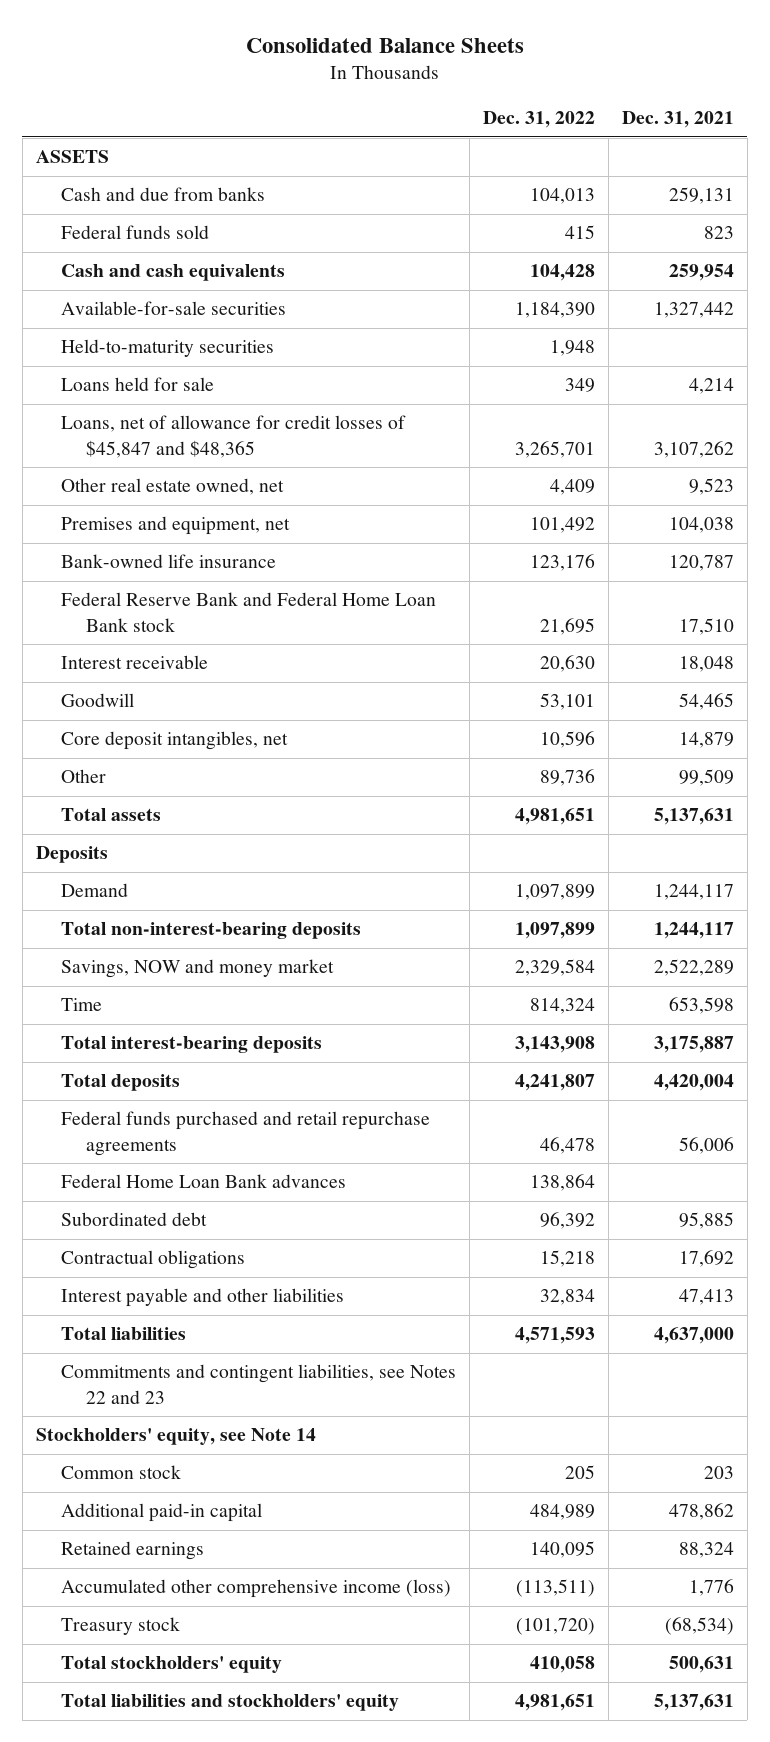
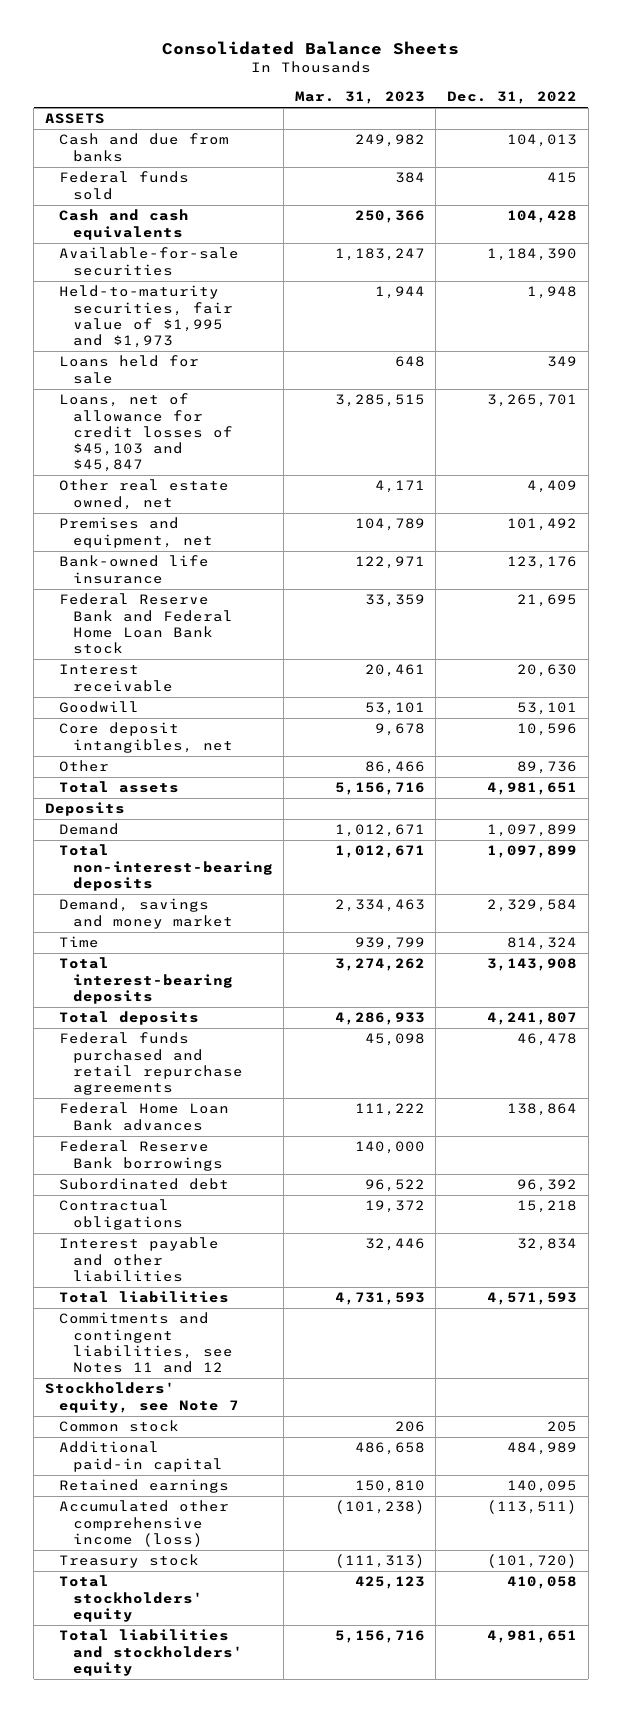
- | Dec. 31, 2022 | Dec. 31, 2021
+ | Mar. 31, 2023 | Dec. 31, 2022
- Held-to-maturity securities | 1,948 |
+ Held-to-maturity securities, fair value of $1,995 and $1,973 | 1,944 | 1,948
- Loans, net of allowance for credit losses of $45,847 and $48,365 | 3,265,701 | 3,107,262
+ Loans, net of allowance for credit losses of $45,103 and $45,847 | 3,285,515 | 3,265,701
- Savings, NOW and money market | 2,329,584 | 2,522,289
+ Demand, savings and money market | 2,334,463 | 2,329,584
+ Federal Reserve Bank borrowings | 140,000 |
- Commitments and contingent liabilities, see Notes 22 and 23
- Stockholders' equity, see Note 14
+ Commitments and contingent liabilities, see Notes 11 and 12
+ Stockholders' equity, see Note 7

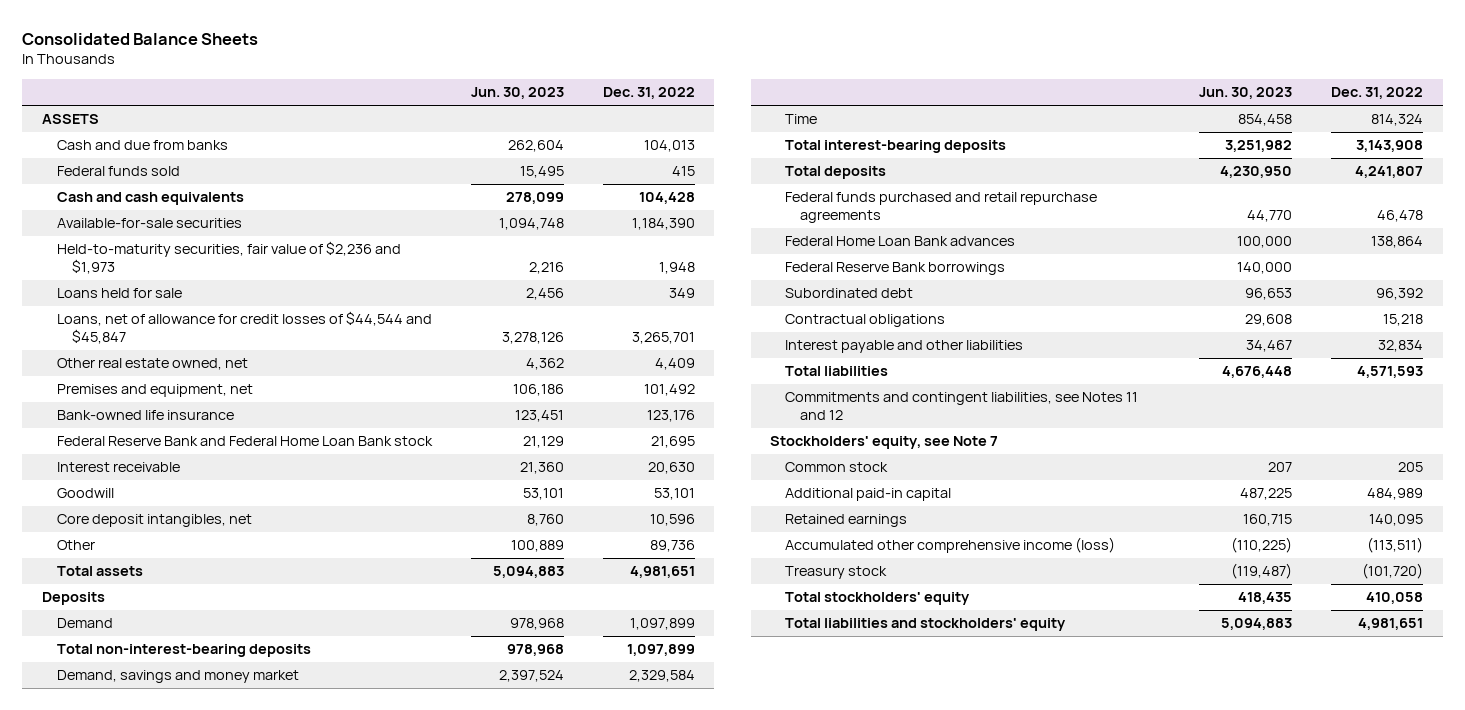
- | Mar. 31, 2023 | Dec. 31, 2022
+ | Jun. 30, 2023 | Dec. 31, 2022
- Held-to-maturity securities, fair value of $1,995 and $1,973 | 1,944 | 1,948
+ Held-to-maturity securities, fair value of $2,236 and $1,973 | 2,216 | 1,948
- Loans, net of allowance for credit losses of $45,103 and $45,847 | 3,285,515 | 3,265,701
+ Loans, net of allowance for credit losses of $44,544 and $45,847 | 3,278,126 | 3,265,701

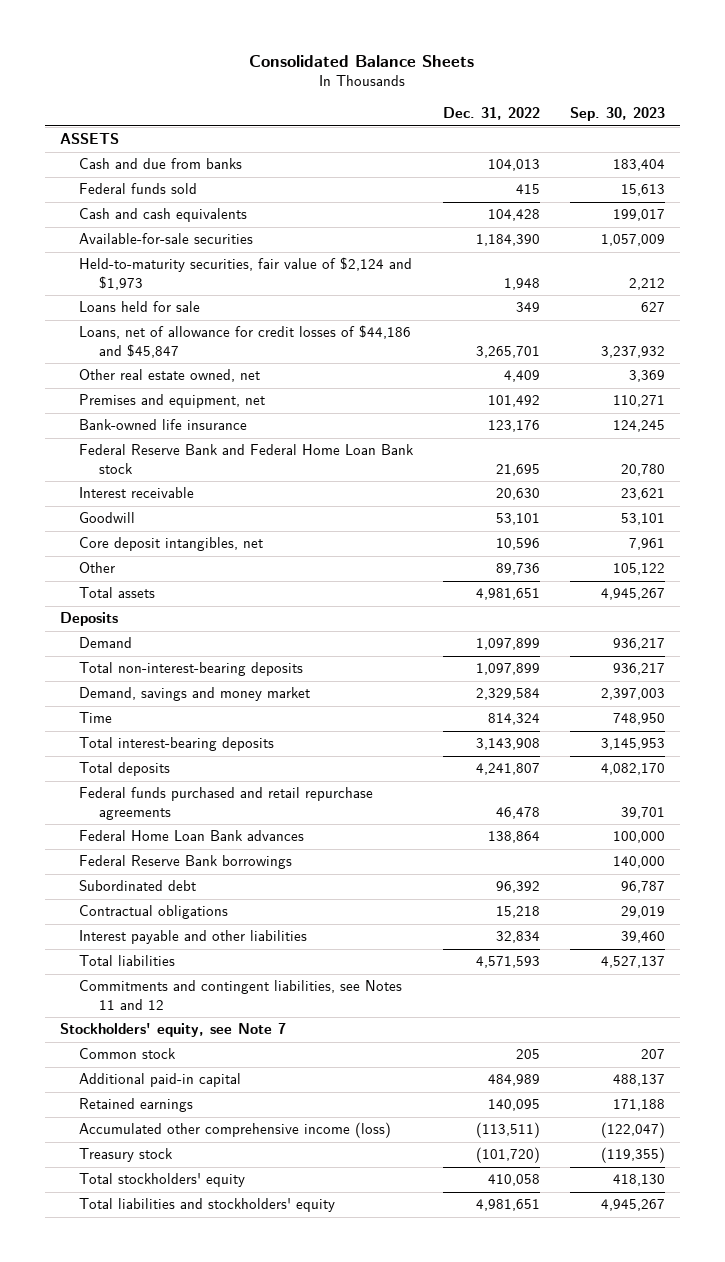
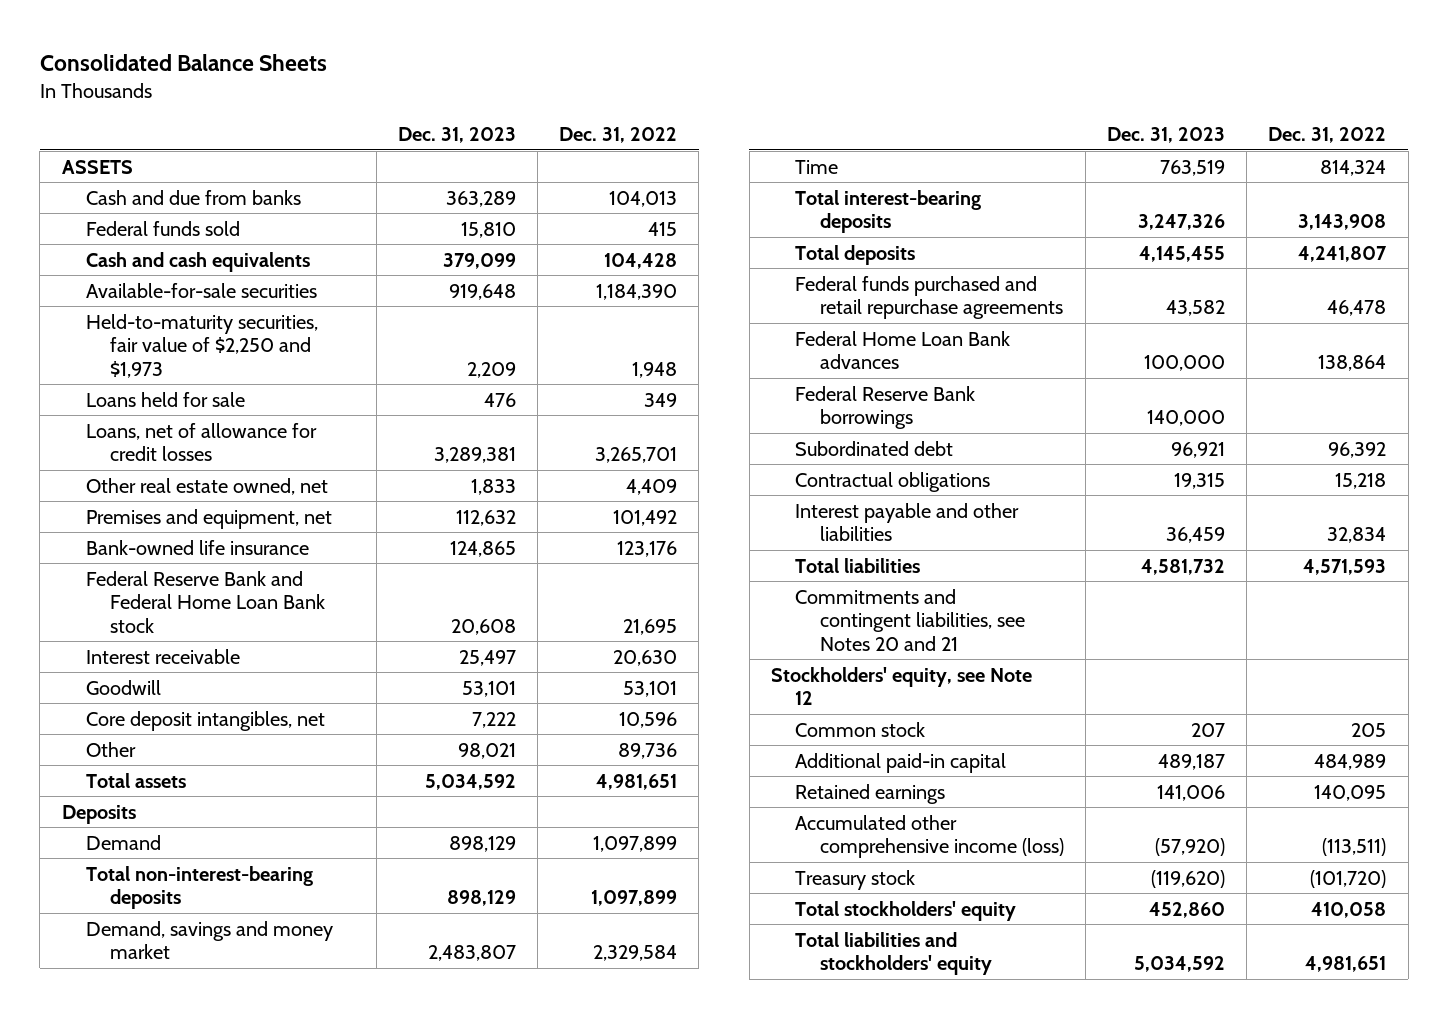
- | Dec. 31, 2022 | Sep. 30, 2023
+ | Dec. 31, 2023 | Dec. 31, 2022
- Held-to-maturity securities, fair value of $2,124 and $1,973 | 1,948 | 2,212
+ Held-to-maturity securities, fair value of $2,250 and $1,973 | 2,209 | 1,948
- Loans, net of allowance for credit losses of $44,186 and $45,847 | 3,265,701 | 3,237,932
+ Loans, net of allowance for credit losses | 3,289,381 | 3,265,701
- Commitments and contingent liabilities, see Notes 11 and 12
- Stockholders' equity, see Note 7
+ Commitments and contingent liabilities, see Notes 20 and 21
+ Stockholders' equity, see Note 12

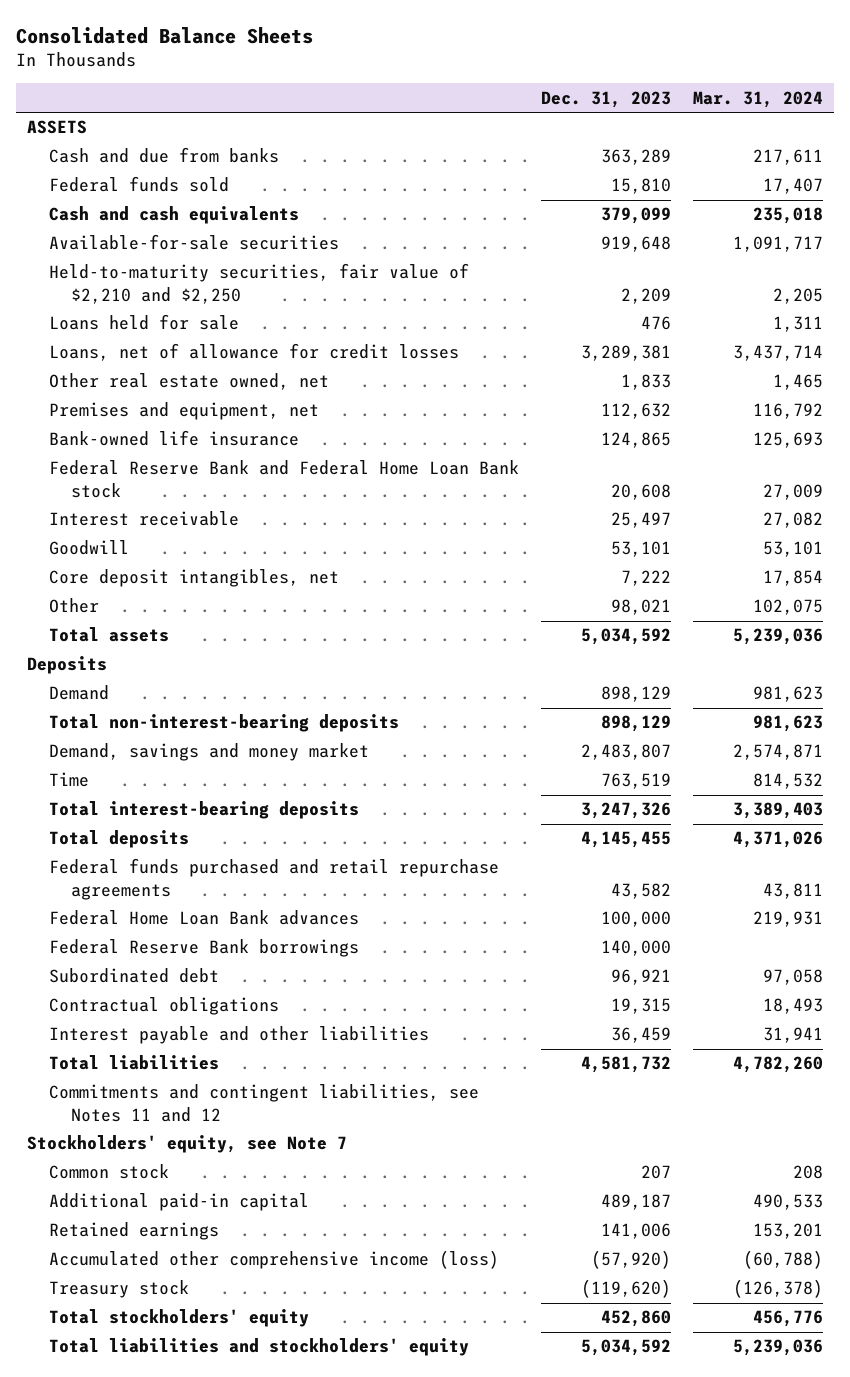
- | Dec. 31, 2023 | Dec. 31, 2022
+ | Dec. 31, 2023 | Mar. 31, 2024
- Held-to-maturity securities, fair value of $2,250 and $1,973 | 2,209 | 1,948
+ Held-to-maturity securities, fair value of $2,210 and $2,250 | 2,209 | 2,205
- Commitments and contingent liabilities, see Notes 20 and 21
- Stockholders' equity, see Note 12
+ Commitments and contingent liabilities, see Notes 11 and 12
+ Stockholders' equity, see Note 7

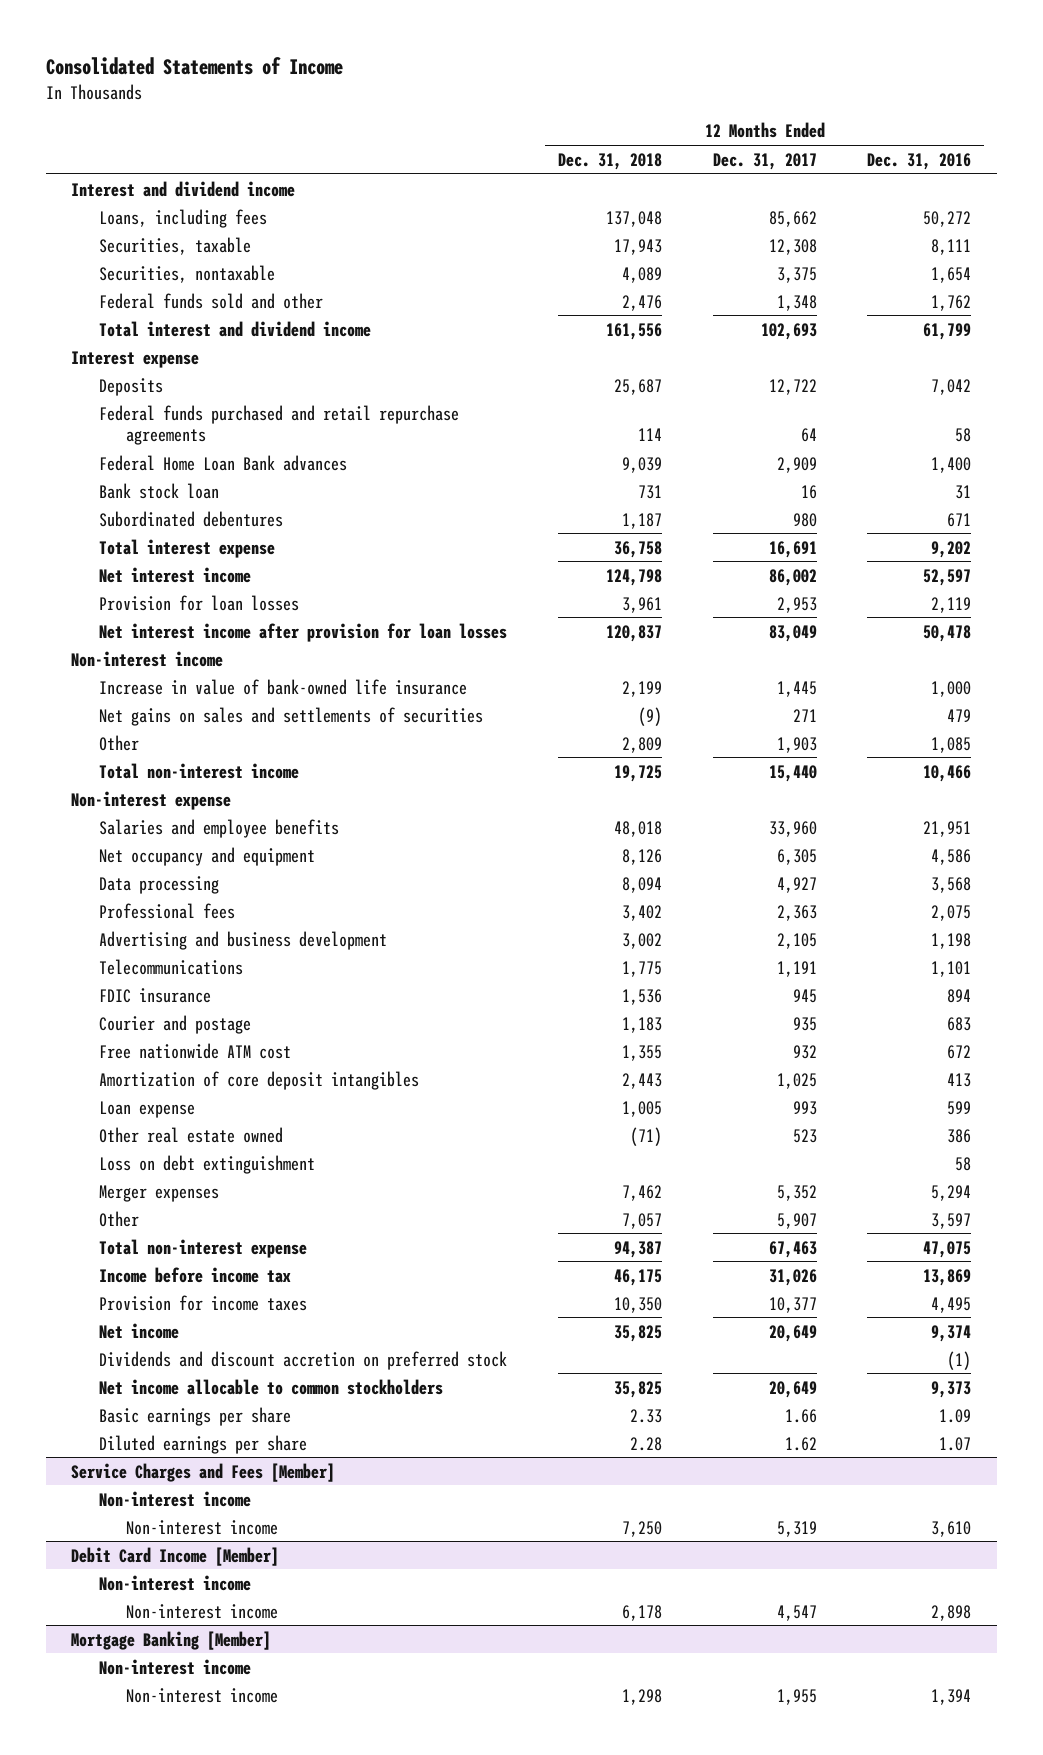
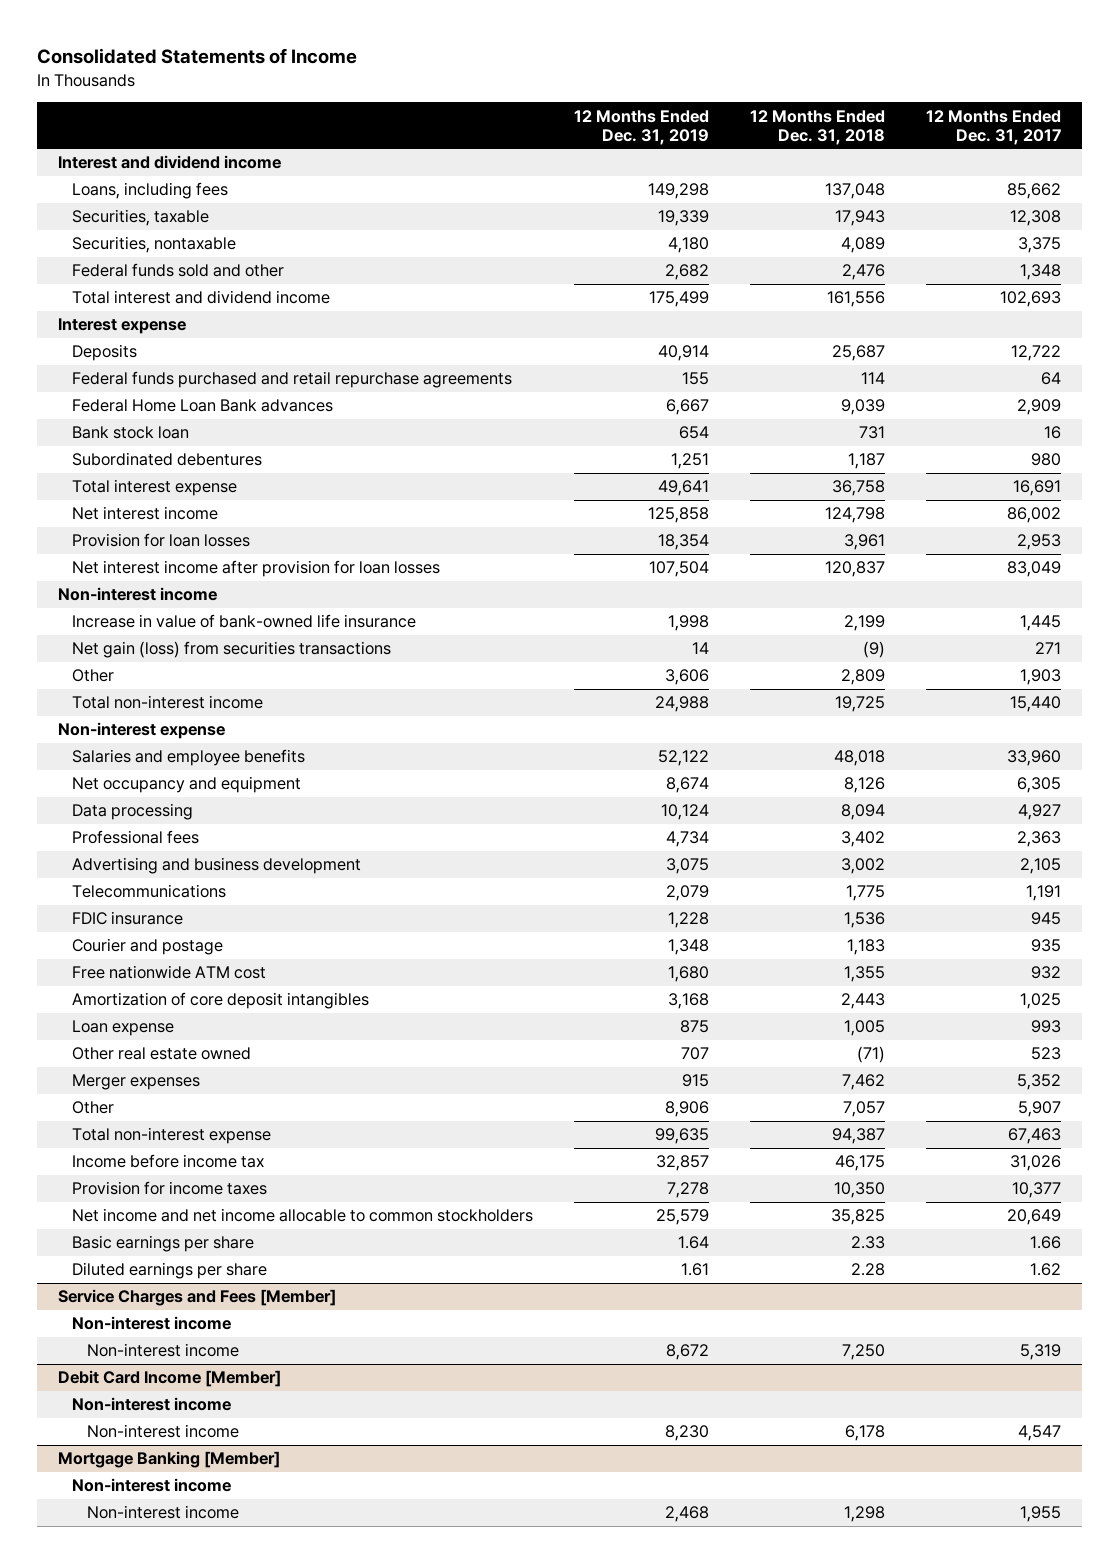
- | 12 Months Ended Dec. 31, 2018 | 12 Months Ended Dec. 31, 2017 | 12 Months Ended Dec. 31, 2016
+ | 12 Months Ended Dec. 31, 2019 | 12 Months Ended Dec. 31, 2018 | 12 Months Ended Dec. 31, 2017
- Net gains on sales and settlements of securities | (9) | 271 | 479
+ Net gain (loss) from securities transactions | 14 | (9) | 271
- Loss on debt extinguishment | | | 58
- Net income | 35,825 | 20,649 | 9,374
- Dividends and discount accretion on preferred stock | | | (1)
- Net income allocable to common stockholders | 35,825 | 20,649 | 9,373
+ Net income and net income allocable to common stockholders | 25,579 | 35,825 | 20,649

